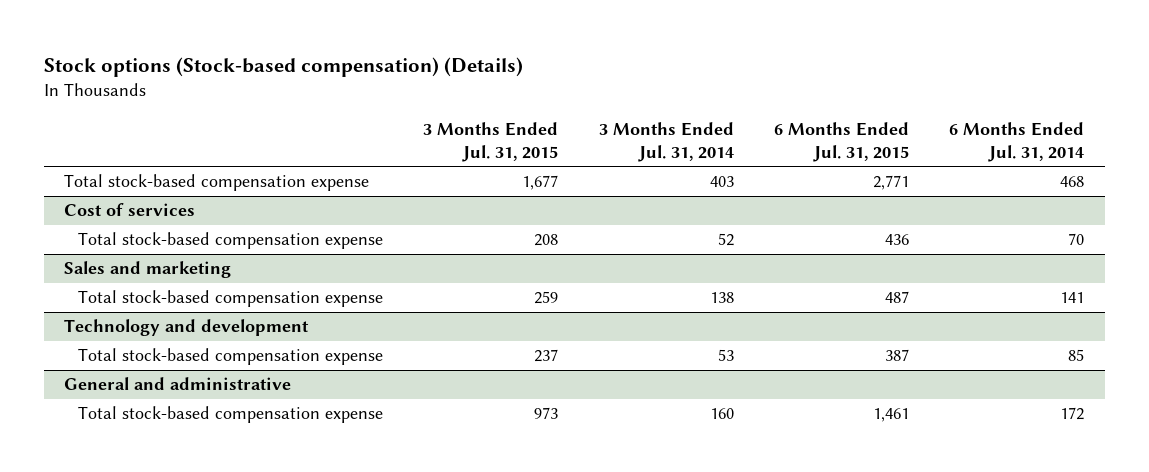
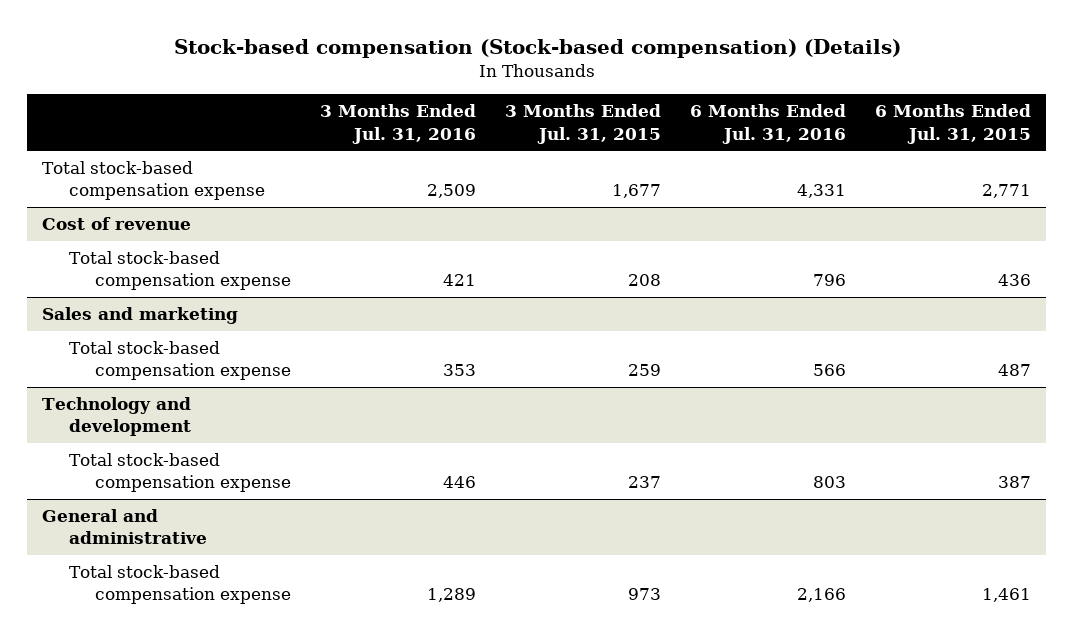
- Stock options (Stock-based compensation) (Details)
+ Stock-based compensation (Stock-based compensation) (Details)
- | 3 Months Ended Jul. 31, 2015 | 3 Months Ended Jul. 31, 2014 | 6 Months Ended Jul. 31, 2015 | 6 Months Ended Jul. 31, 2014
+ | 3 Months Ended Jul. 31, 2016 | 3 Months Ended Jul. 31, 2015 | 6 Months Ended Jul. 31, 2016 | 6 Months Ended Jul. 31, 2015
- Cost of services
+ Cost of revenue

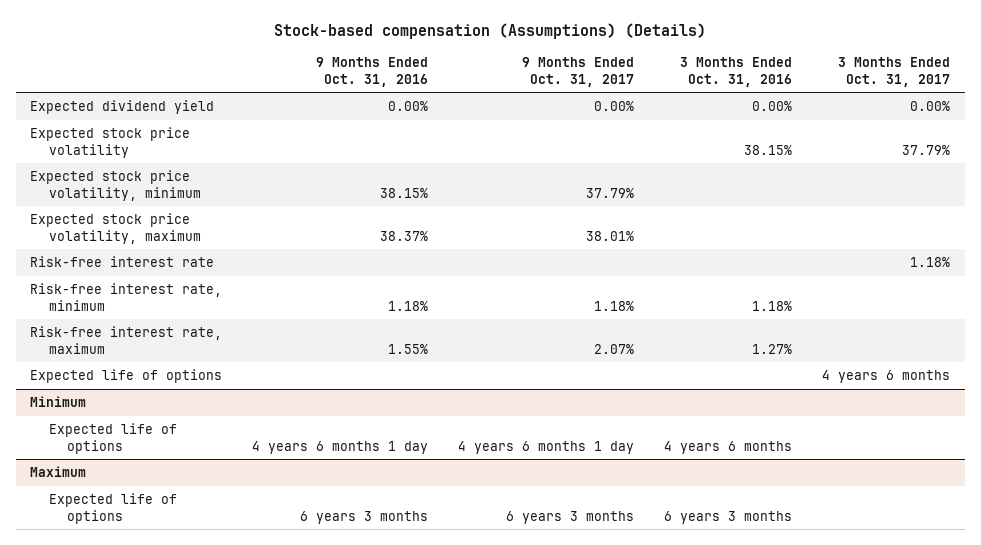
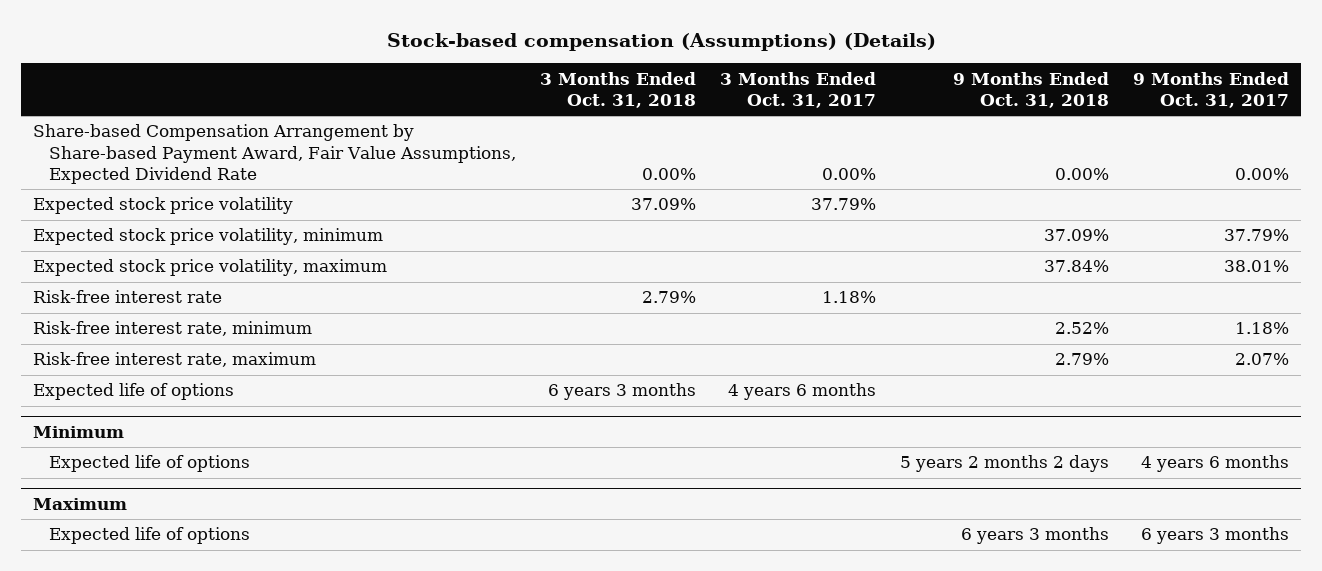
- | 9 Months Ended Oct. 31, 2016 | 9 Months Ended Oct. 31, 2017 | 3 Months Ended Oct. 31, 2016 | 3 Months Ended Oct. 31, 2017
+ | 3 Months Ended Oct. 31, 2018 | 3 Months Ended Oct. 31, 2017 | 9 Months Ended Oct. 31, 2018 | 9 Months Ended Oct. 31, 2017
- Expected dividend yield | 0.00% | 0.00% | 0.00% | 0.00%
+ Share-based Compensation Arrangement by Share-based Payment Award, Fair Value Assumptions, Expected Dividend Rate | 0.00% | 0.00% | 0.00% | 0.00%
@ Minimum
- Expected life of options | 4 years 6 months 1 day | 4 years 6 months 1 day | 4 years 6 months |
+ Expected life of options | | | 5 years 2 months 2 days | 4 years 6 months

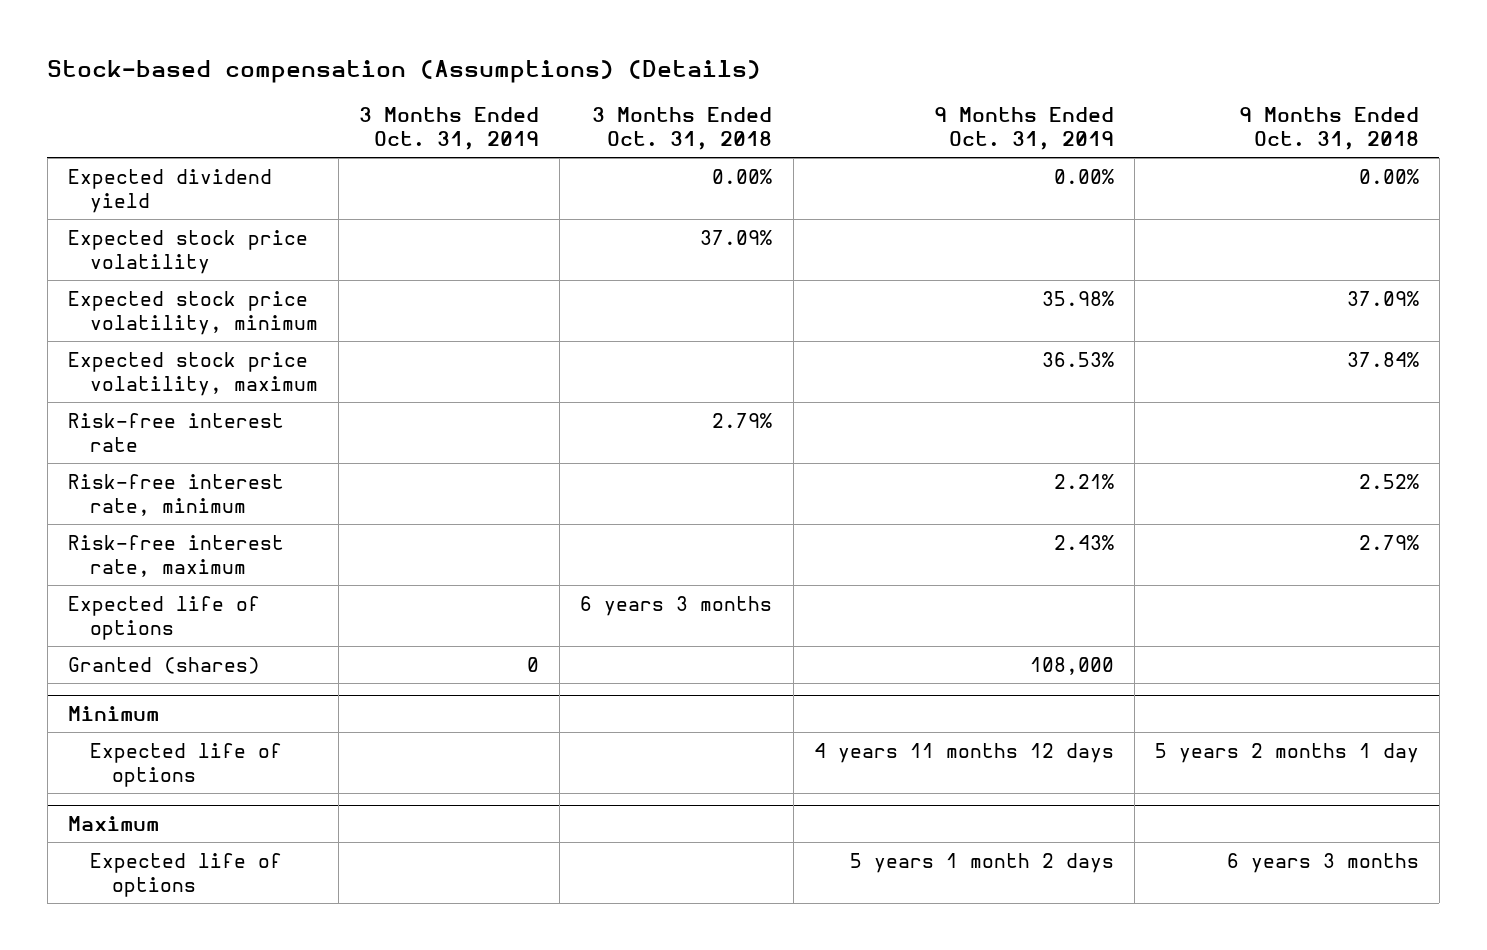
- | 3 Months Ended Oct. 31, 2018 | 3 Months Ended Oct. 31, 2017 | 9 Months Ended Oct. 31, 2018 | 9 Months Ended Oct. 31, 2017
+ | 3 Months Ended Oct. 31, 2019 | 3 Months Ended Oct. 31, 2018 | 9 Months Ended Oct. 31, 2019 | 9 Months Ended Oct. 31, 2018
- Share-based Compensation Arrangement by Share-based Payment Award, Fair Value Assumptions, Expected Dividend Rate | 0.00% | 0.00% | 0.00% | 0.00%
+ Expected dividend yield | | 0.00% | 0.00% | 0.00%
+ Granted (shares) | 0 | | 108,000 |
@ Minimum
- Expected life of options | | | 5 years 2 months 2 days | 4 years 6 months
+ Expected life of options | | | 4 years 11 months 12 days | 5 years 2 months 1 day

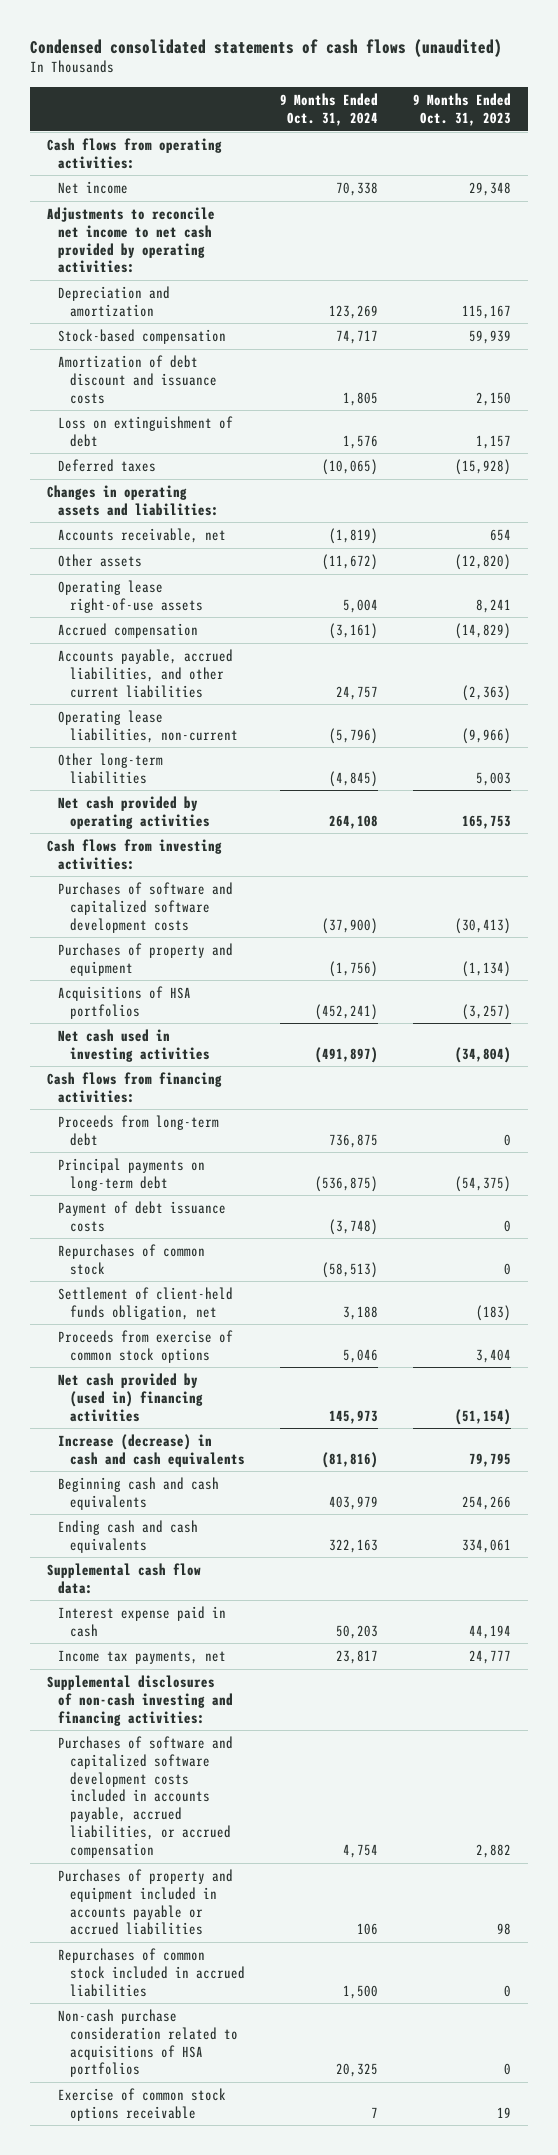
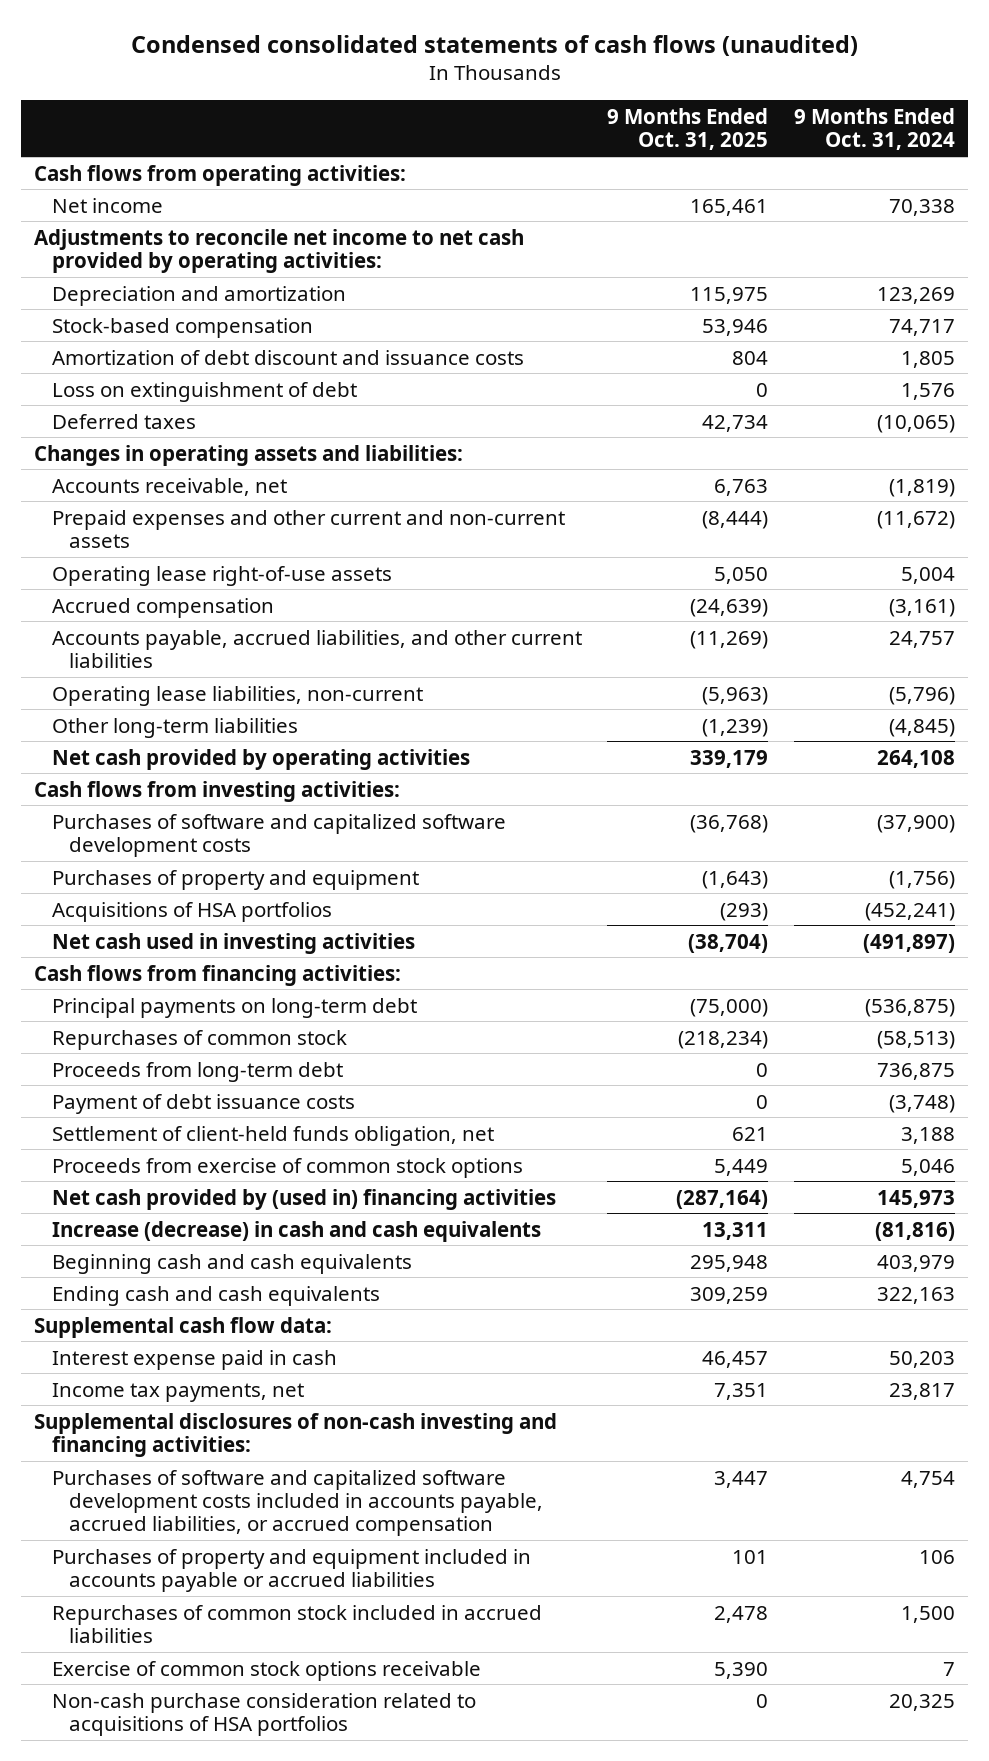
- | 9 Months Ended Oct. 31, 2024 | 9 Months Ended Oct. 31, 2023
+ | 9 Months Ended Oct. 31, 2025 | 9 Months Ended Oct. 31, 2024
- Other assets | (11,672) | (12,820)
+ Prepaid expenses and other current and non-current assets | (8,444) | (11,672)
moved down: Proceeds from long-term debt | 0 | 736,875
moved down: Payment of debt issuance costs | 0 | (3,748)
moved down: Non-cash purchase consideration related to acquisitions of HSA portfolios | 0 | 20,325

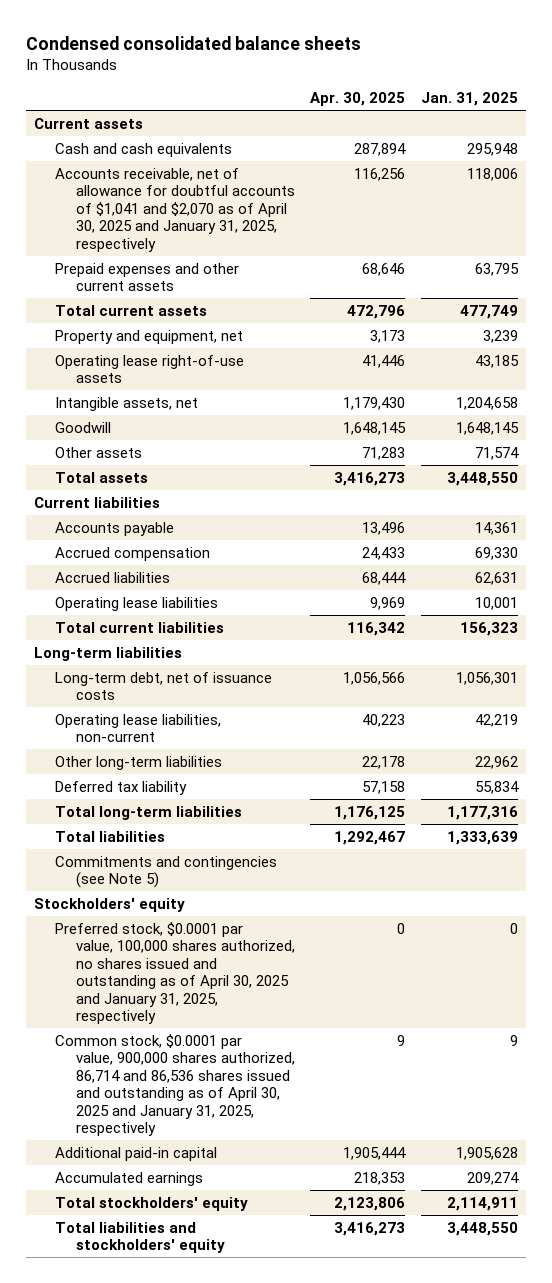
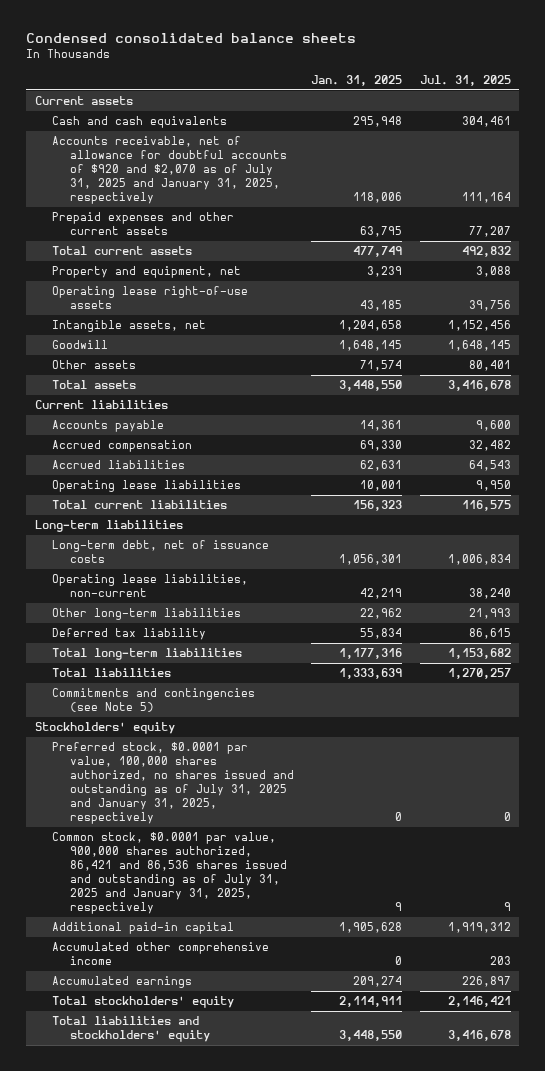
- | Apr. 30, 2025 | Jan. 31, 2025
+ | Jan. 31, 2025 | Jul. 31, 2025
- Accounts receivable, net of allowance for doubtful accounts of $1,041 and $2,070 as of April 30, 2025 and January 31, 2025, respectively | 116,256 | 118,006
+ Accounts receivable, net of allowance for doubtful accounts of $920 and $2,070 as of July 31, 2025 and January 31, 2025, respectively | 118,006 | 111,164
- Preferred stock, $0.0001 par value, 100,000 shares authorized, no shares issued and outstanding as of April 30, 2025 and January 31, 2025, respectively | 0 | 0
- Common stock, $0.0001 par value, 900,000 shares authorized, 86,714 and 86,536 shares issued and outstanding as of April 30, 2025 and January 31, 2025, respectively | 9 | 9
+ Preferred stock, $0.0001 par value, 100,000 shares authorized, no shares issued and outstanding as of July 31, 2025 and January 31, 2025, respectively | 0 | 0
+ Common stock, $0.0001 par value, 900,000 shares authorized, 86,421 and 86,536 shares issued and outstanding as of July 31, 2025 and January 31, 2025, respectively | 9 | 9
+ Accumulated other comprehensive income | 0 | 203

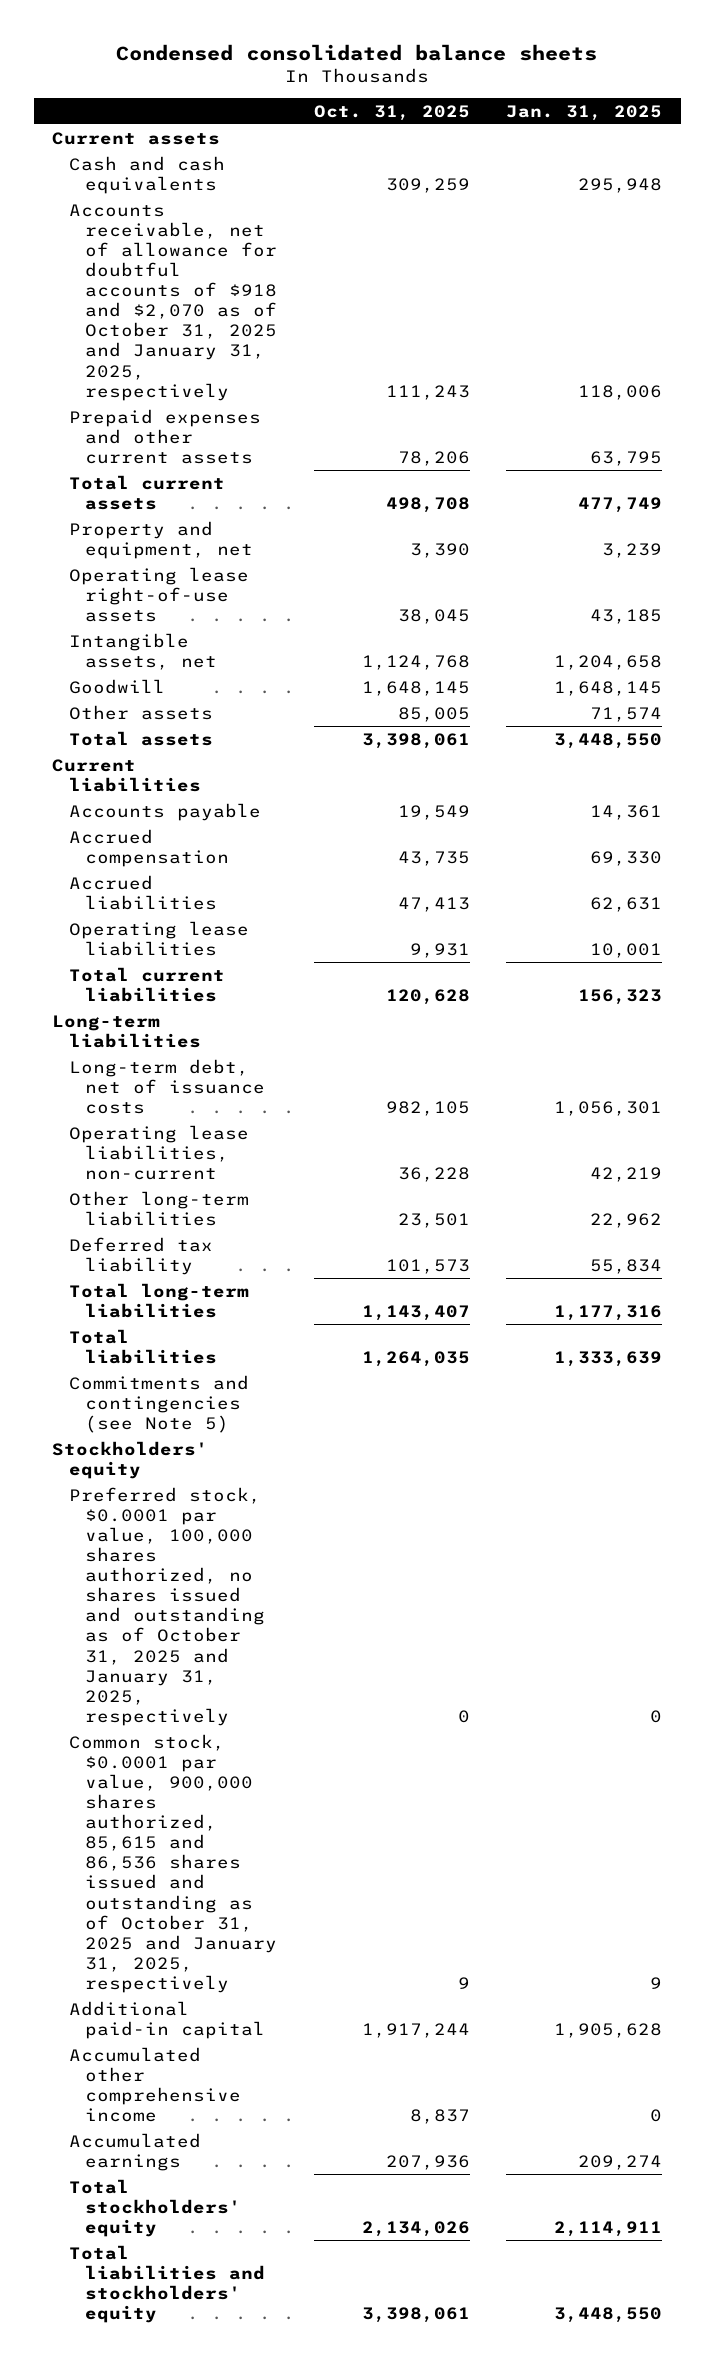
- | Jan. 31, 2025 | Jul. 31, 2025
+ | Oct. 31, 2025 | Jan. 31, 2025
- Accounts receivable, net of allowance for doubtful accounts of $920 and $2,070 as of July 31, 2025 and January 31, 2025, respectively | 118,006 | 111,164
+ Accounts receivable, net of allowance for doubtful accounts of $918 and $2,070 as of October 31, 2025 and January 31, 2025, respectively | 111,243 | 118,006
- Preferred stock, $0.0001 par value, 100,000 shares authorized, no shares issued and outstanding as of July 31, 2025 and January 31, 2025, respectively | 0 | 0
- Common stock, $0.0001 par value, 900,000 shares authorized, 86,421 and 86,536 shares issued and outstanding as of July 31, 2025 and January 31, 2025, respectively | 9 | 9
+ Preferred stock, $0.0001 par value, 100,000 shares authorized, no shares issued and outstanding as of October 31, 2025 and January 31, 2025, respectively | 0 | 0
+ Common stock, $0.0001 par value, 900,000 shares authorized, 85,615 and 86,536 shares issued and outstanding as of October 31, 2025 and January 31, 2025, respectively | 9 | 9

